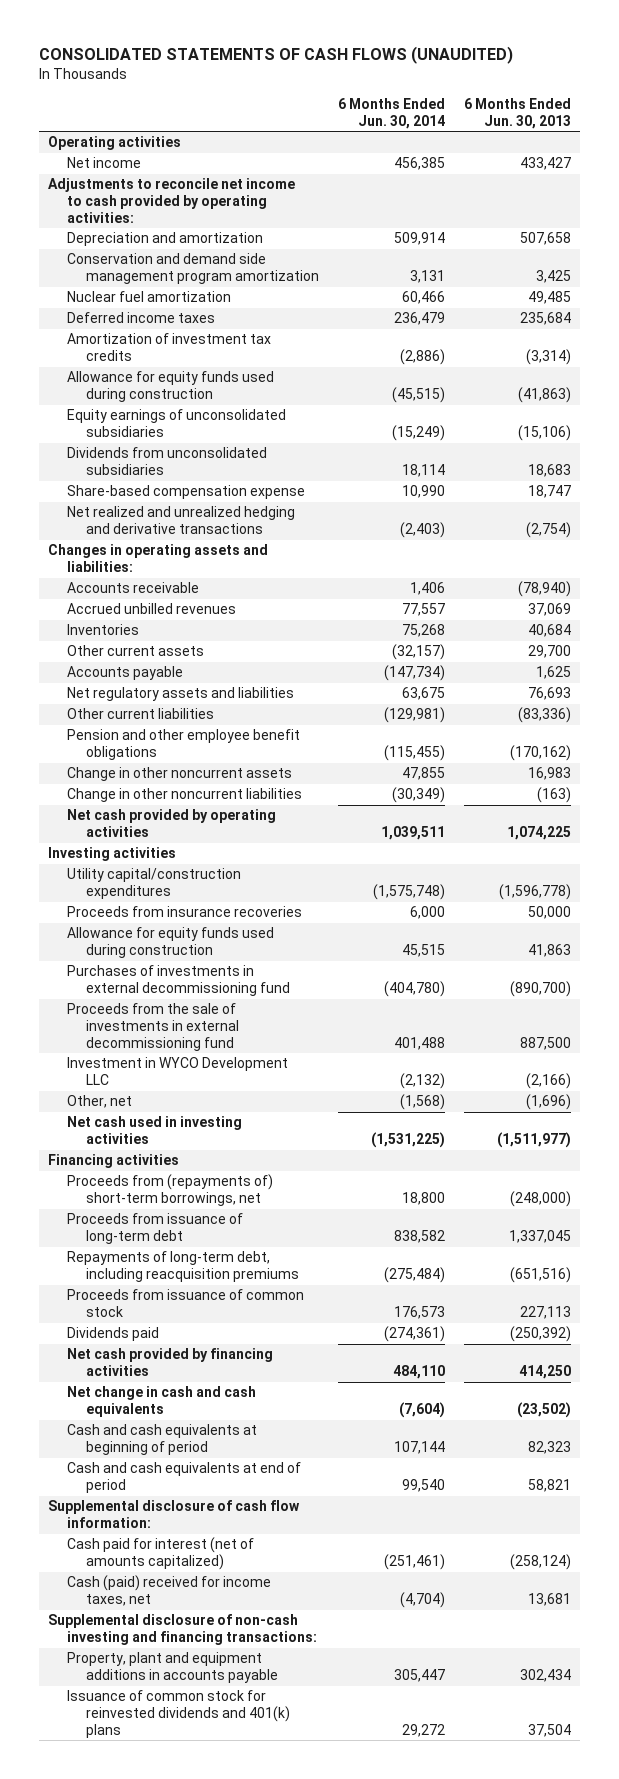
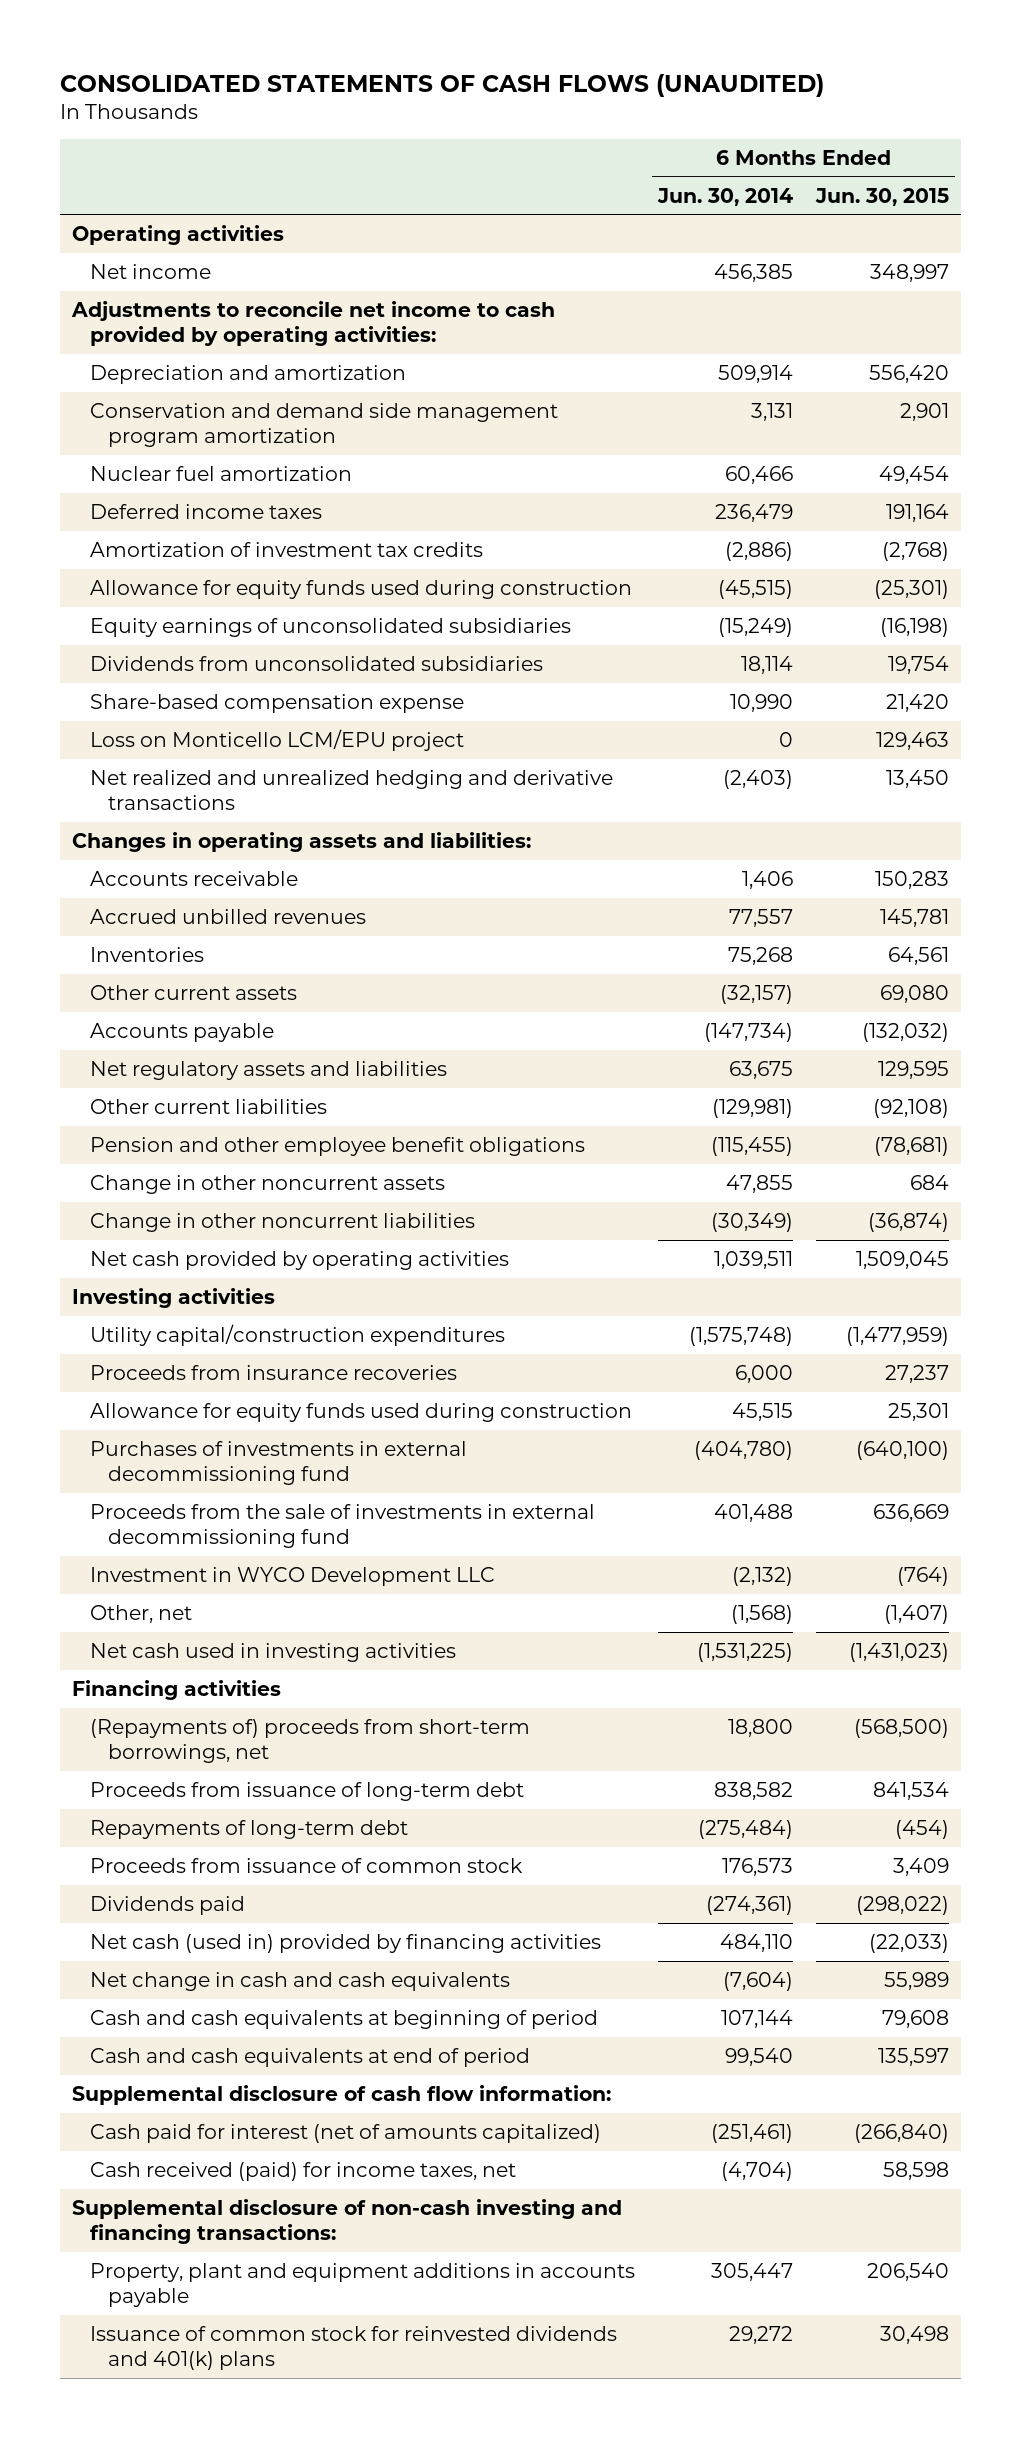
- | 6 Months Ended Jun. 30, 2014 | 6 Months Ended Jun. 30, 2013
+ | 6 Months Ended Jun. 30, 2014 | 6 Months Ended Jun. 30, 2015
+ Loss on Monticello LCM/EPU project | 0 | 129,463
- Proceeds from (repayments of) short-term borrowings, net | 18,800 | (248,000)
+ (Repayments of) proceeds from short-term borrowings, net | 18,800 | (568,500)
- Repayments of long-term debt, including reacquisition premiums | (275,484) | (651,516)
+ Repayments of long-term debt | (275,484) | (454)
- Net cash provided by financing activities | 484,110 | 414,250
+ Net cash (used in) provided by financing activities | 484,110 | (22,033)
- Cash (paid) received for income taxes, net | (4,704) | 13,681
+ Cash received (paid) for income taxes, net | (4,704) | 58,598

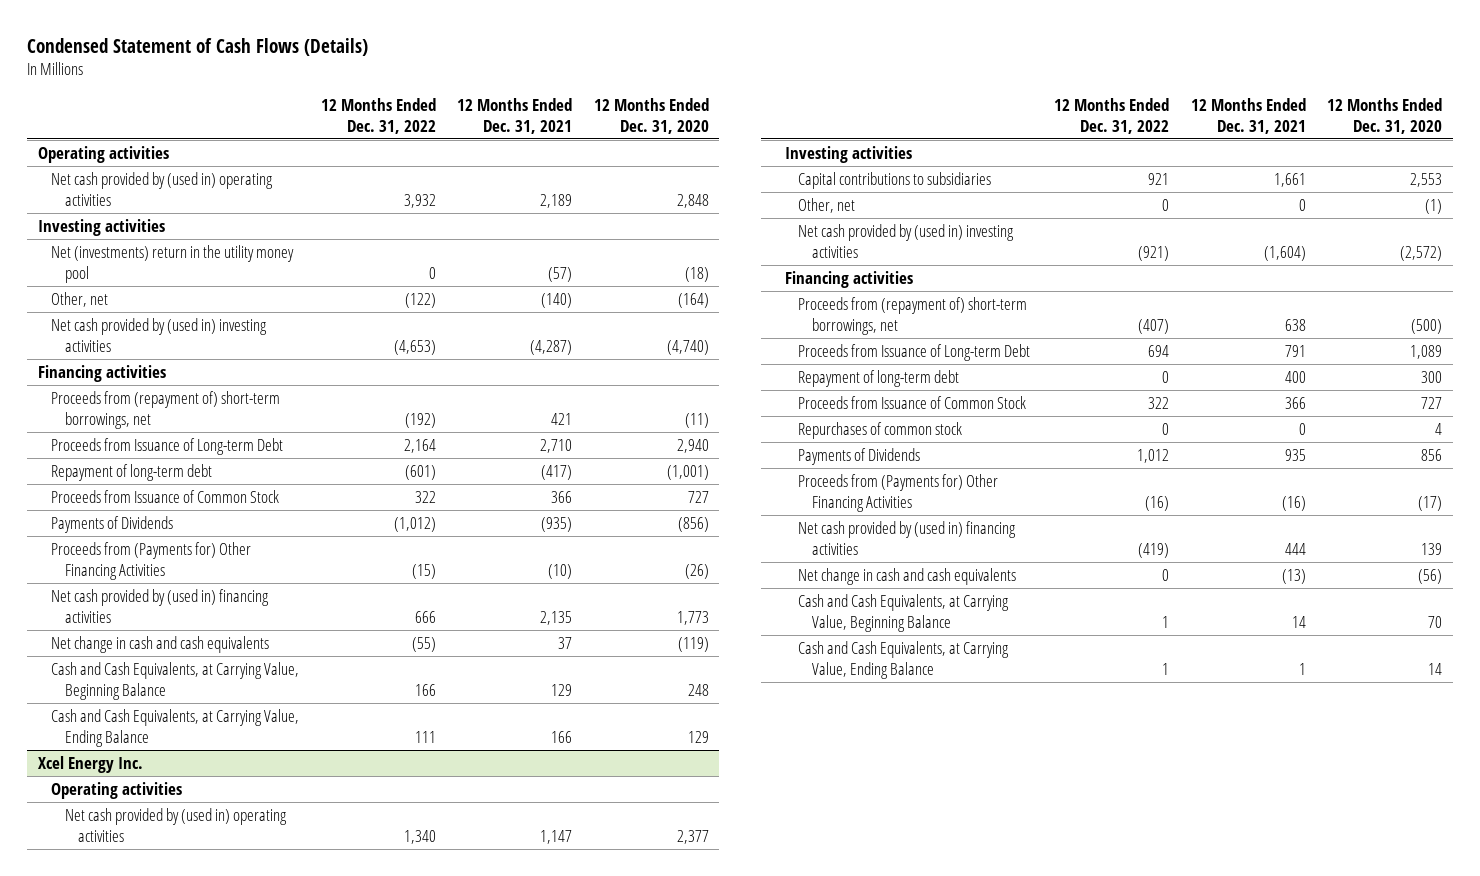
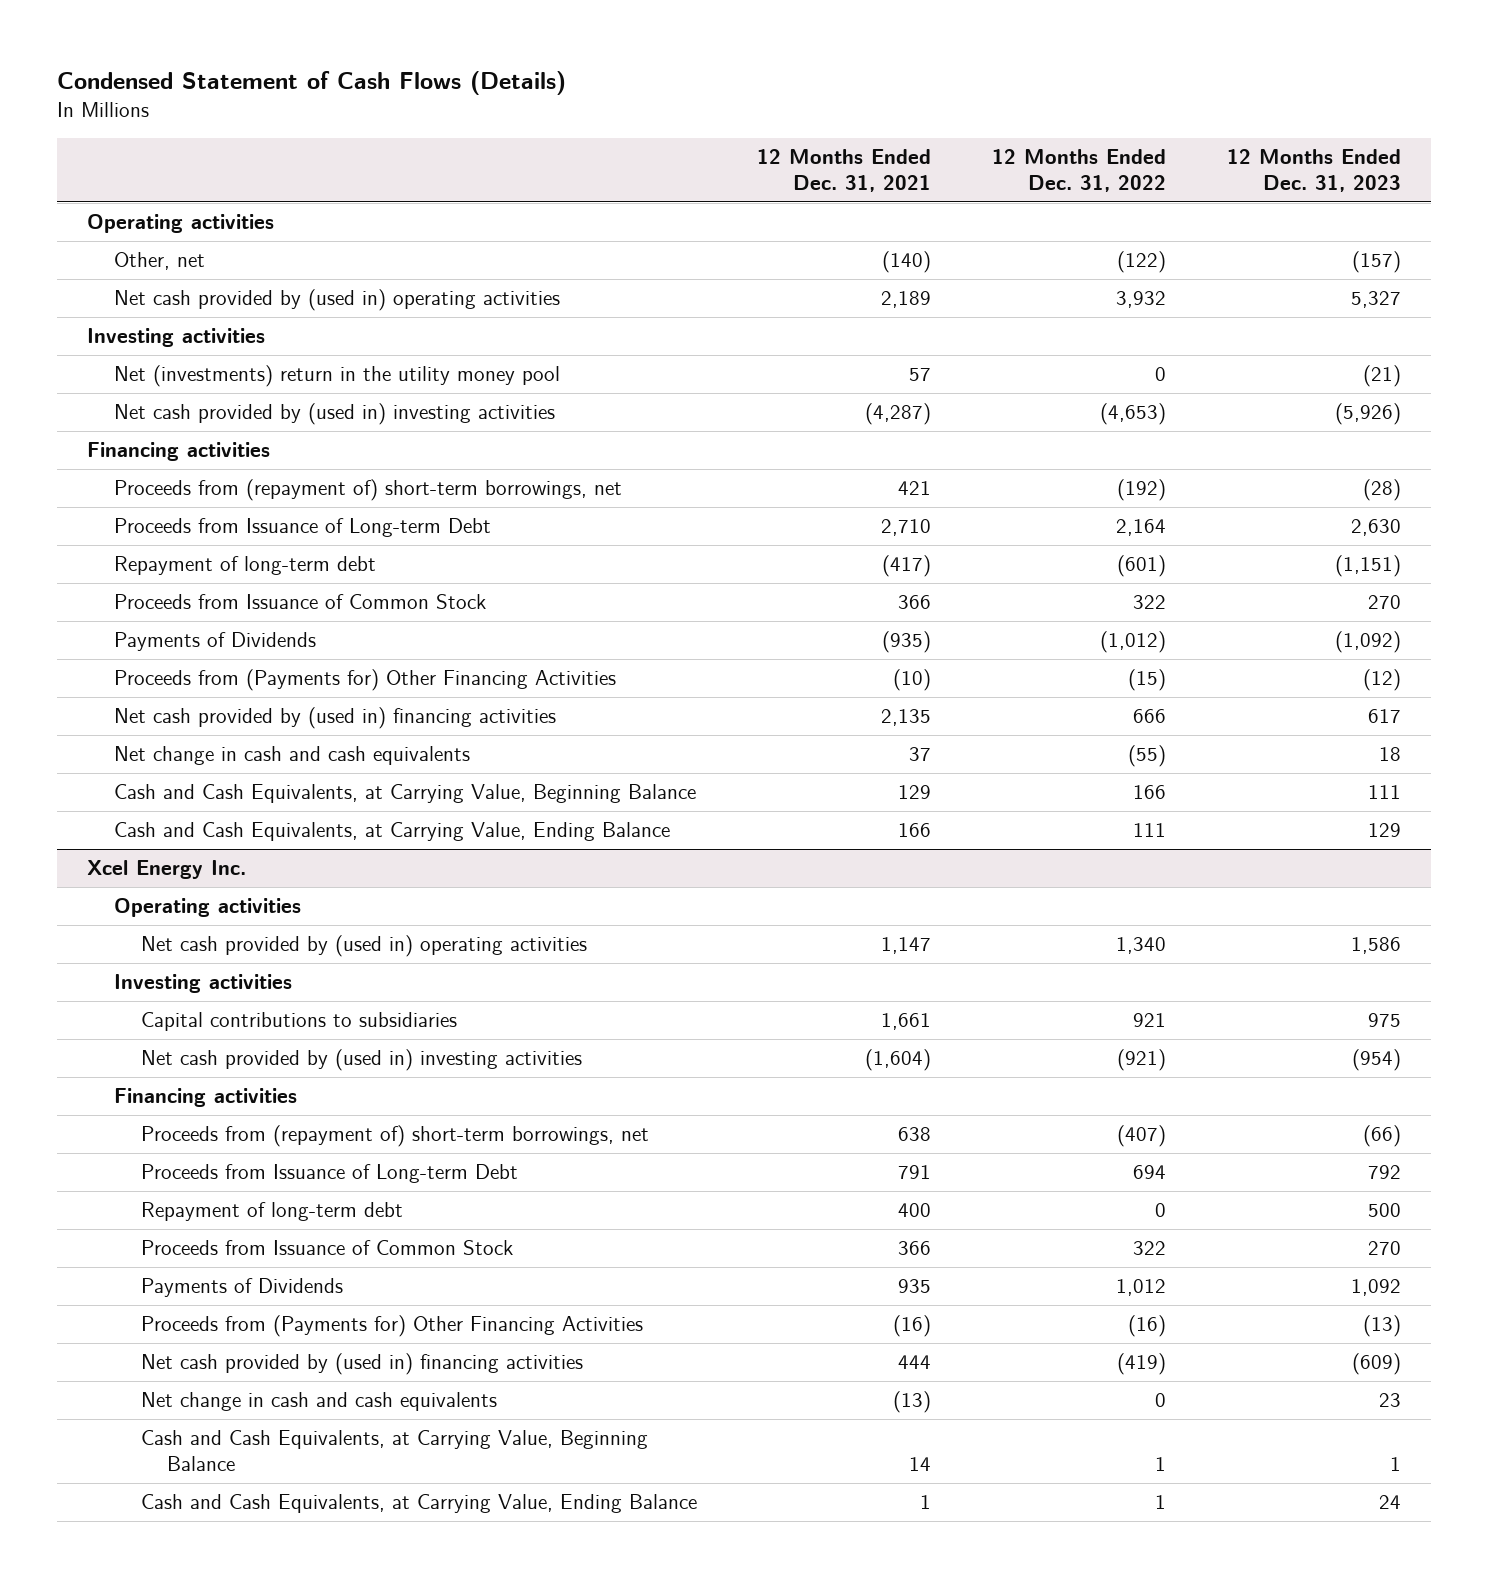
- | 12 Months Ended Dec. 31, 2022 | 12 Months Ended Dec. 31, 2021 | 12 Months Ended Dec. 31, 2020
+ | 12 Months Ended Dec. 31, 2021 | 12 Months Ended Dec. 31, 2022 | 12 Months Ended Dec. 31, 2023
moved up: Other, net | (140) | (122) | (157)
- Net (investments) return in the utility money pool | 0 | (57) | (18)
+ Net (investments) return in the utility money pool | 57 | 0 | (21)
@ Xcel Energy Inc.
- Other, net | 0 | 0 | (1)
- Repurchases of common stock | 0 | 0 | 4

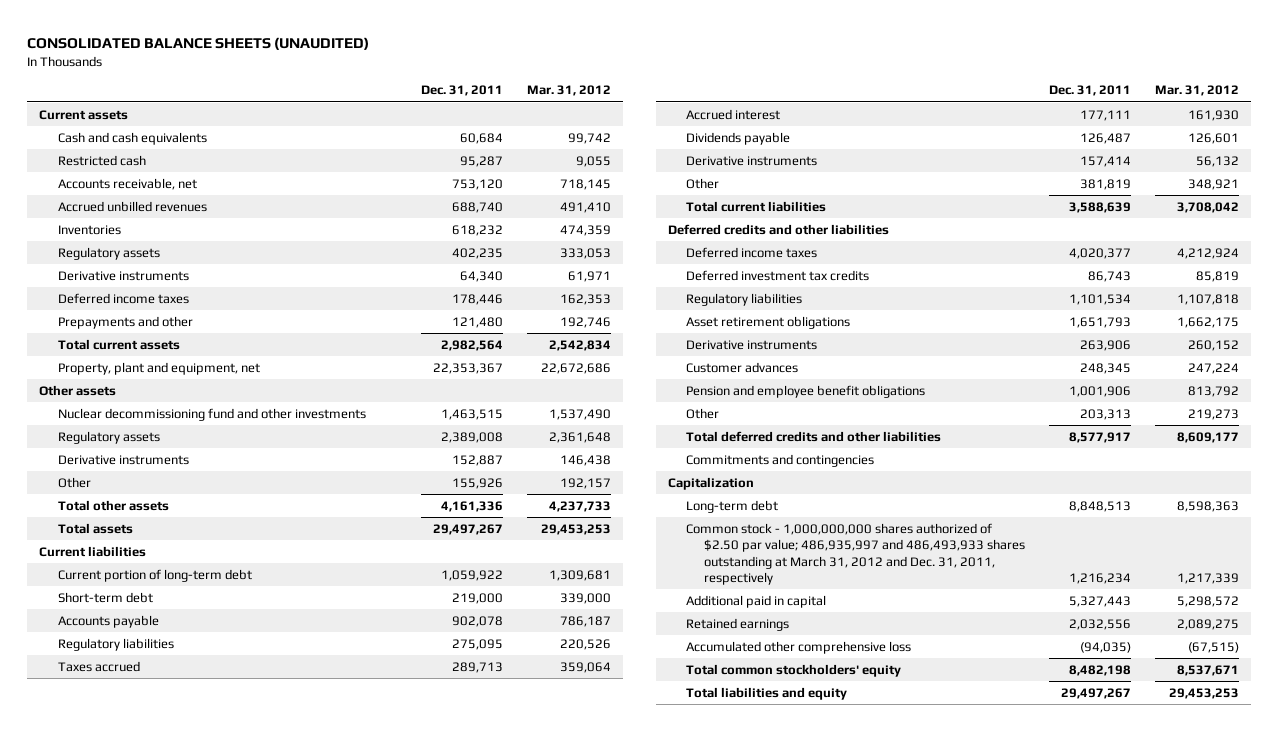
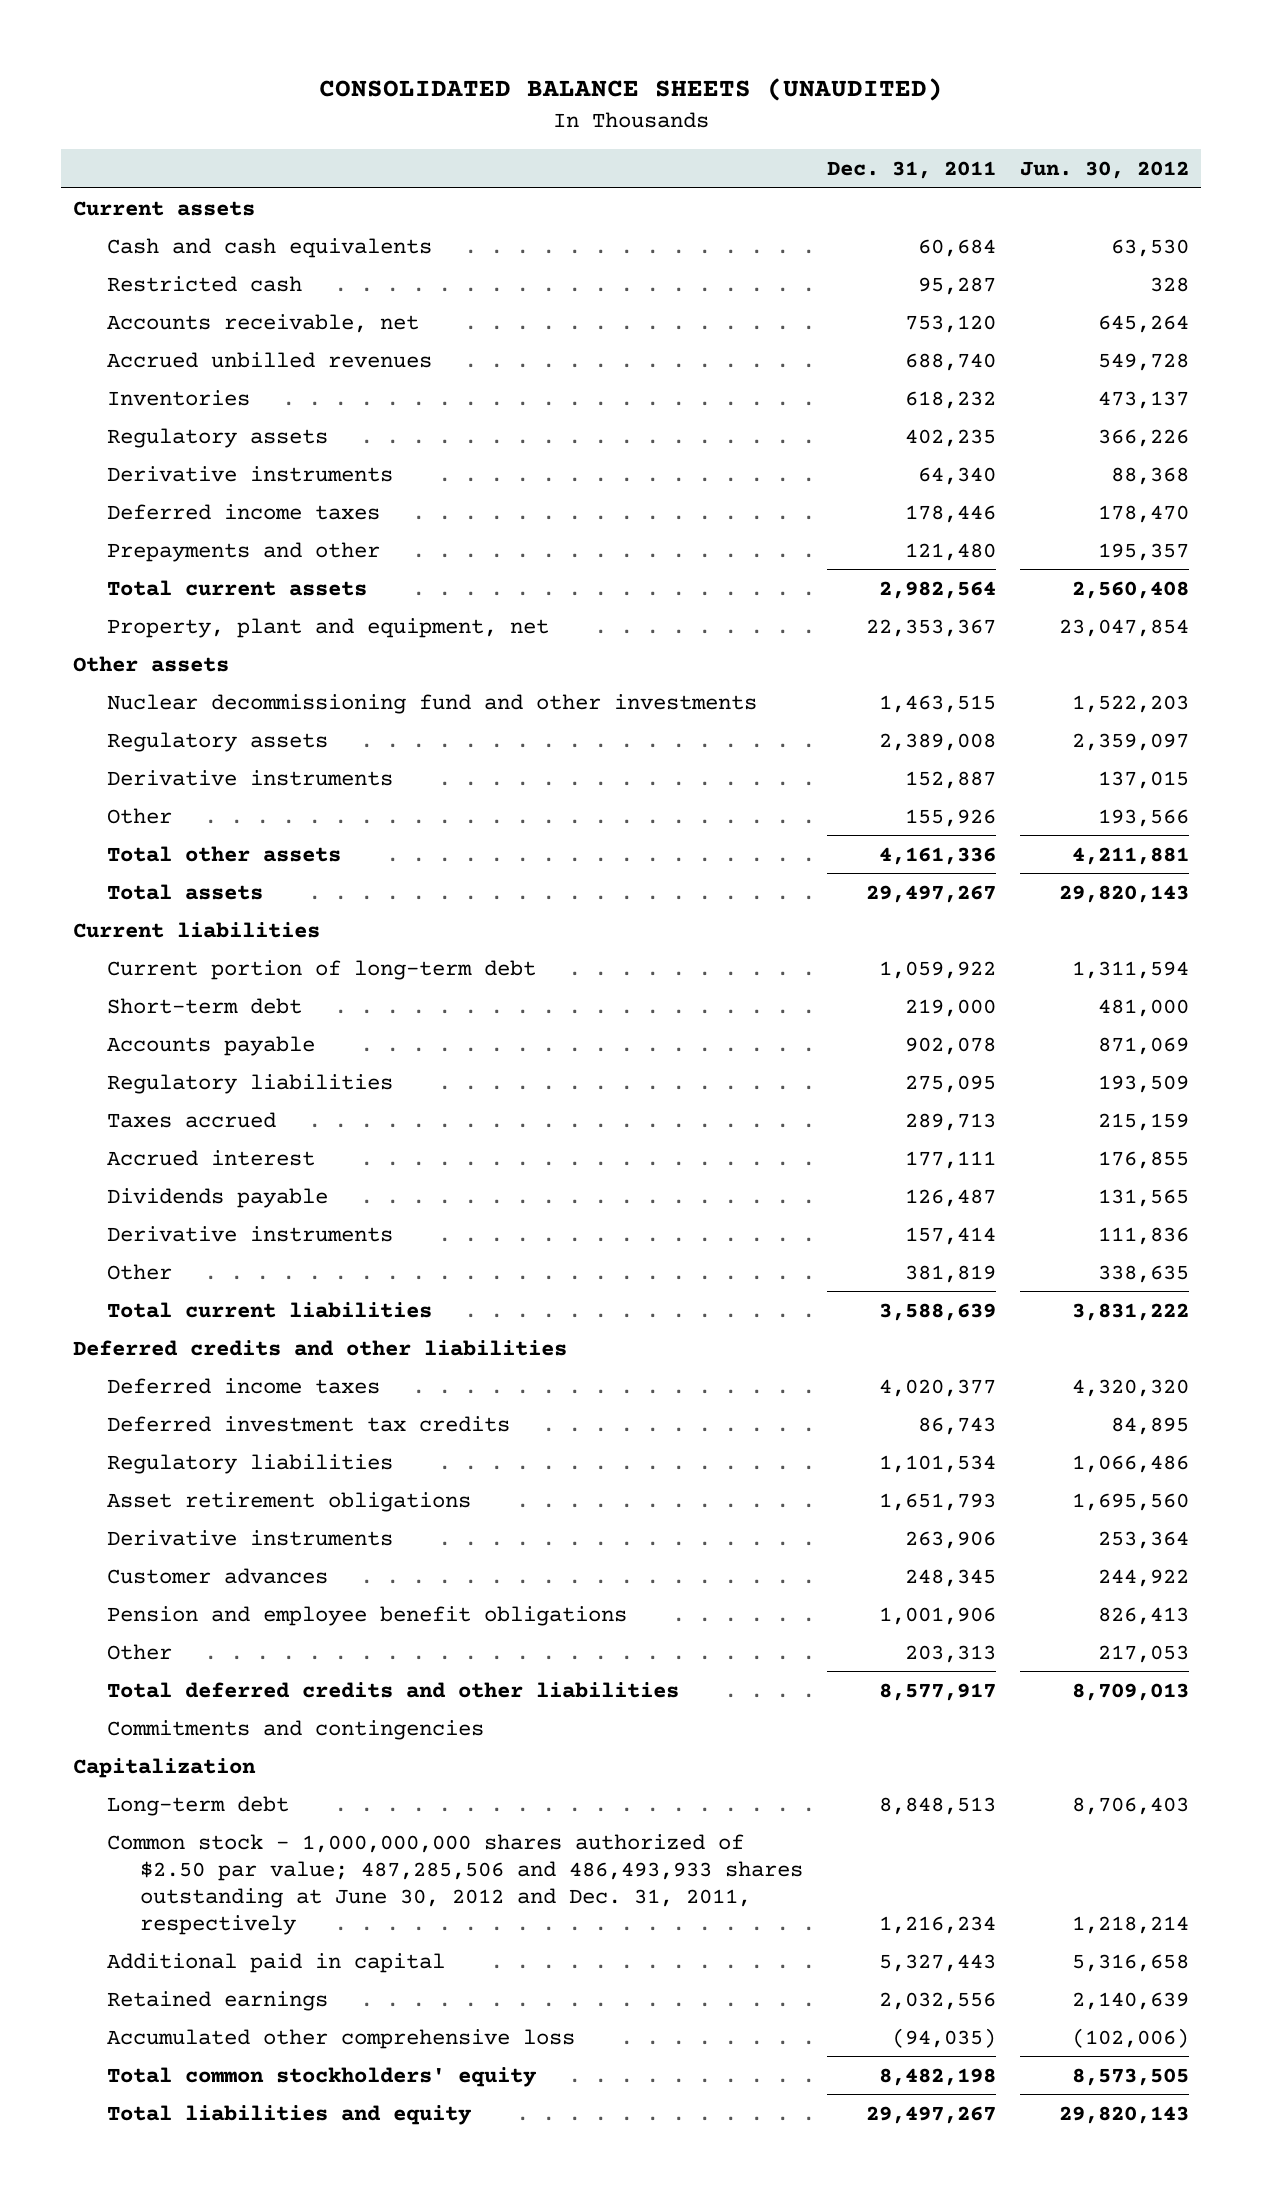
- | Dec. 31, 2011 | Mar. 31, 2012
+ | Dec. 31, 2011 | Jun. 30, 2012
- Common stock - 1,000,000,000 shares authorized of $2.50 par value; 486,935,997 and 486,493,933 shares outstanding at March 31, 2012 and Dec. 31, 2011, respectively | 1,216,234 | 1,217,339
+ Common stock - 1,000,000,000 shares authorized of $2.50 par value; 487,285,506 and 486,493,933 shares outstanding at June 30, 2012 and Dec. 31, 2011, respectively | 1,216,234 | 1,218,214

